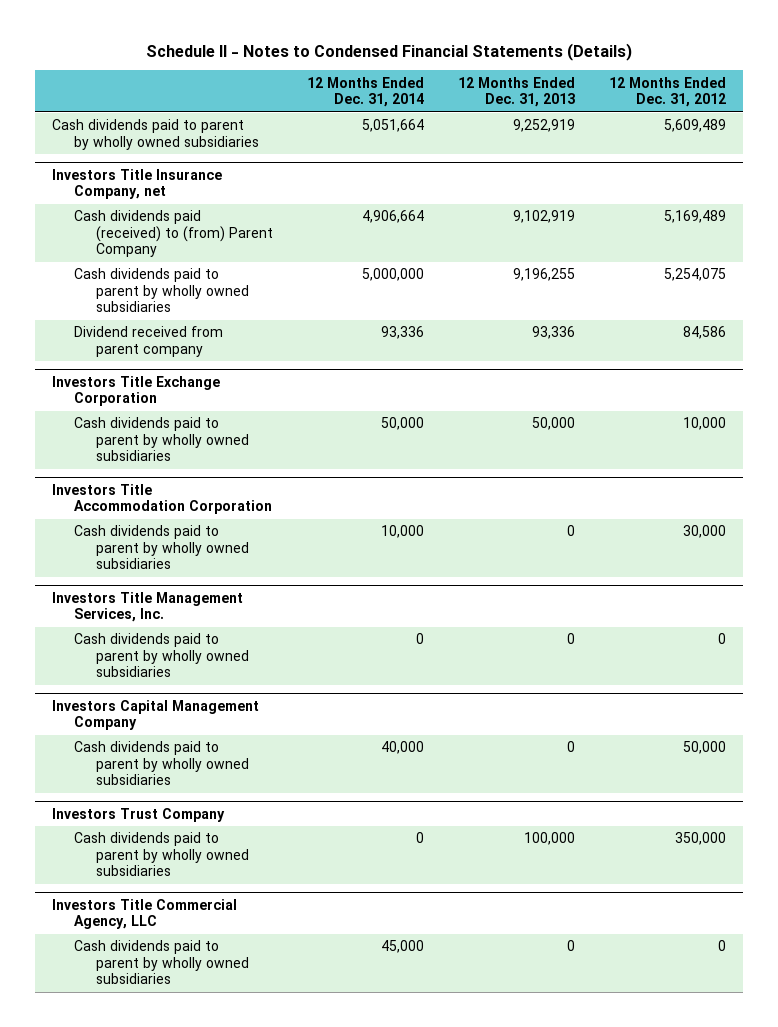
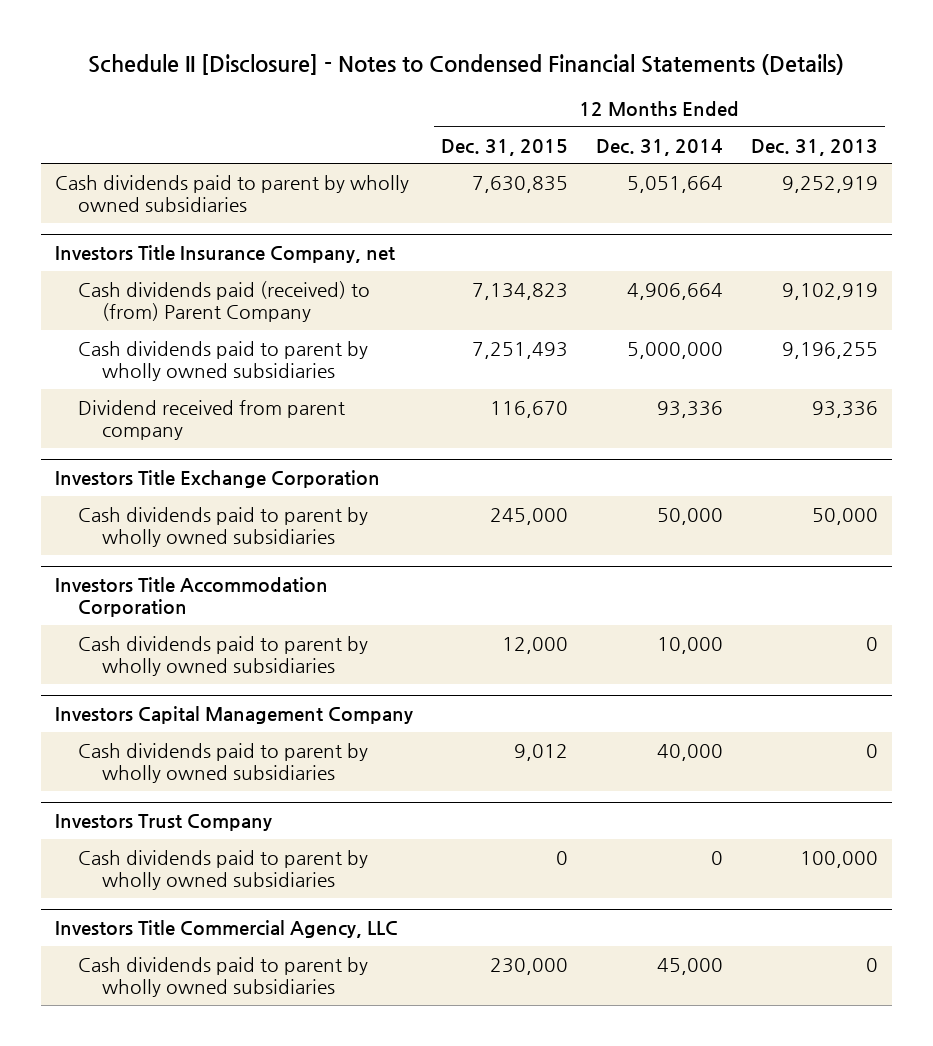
- Schedule II - Notes to Condensed Financial Statements (Details)
+ Schedule II [Disclosure] - Notes to Condensed Financial Statements (Details)
- | 12 Months Ended Dec. 31, 2014 | 12 Months Ended Dec. 31, 2013 | 12 Months Ended Dec. 31, 2012
+ | 12 Months Ended Dec. 31, 2015 | 12 Months Ended Dec. 31, 2014 | 12 Months Ended Dec. 31, 2013
- Investors Title Management Services, Inc.
- Cash dividends paid to parent by wholly owned subsidiaries | 0 | 0 | 0

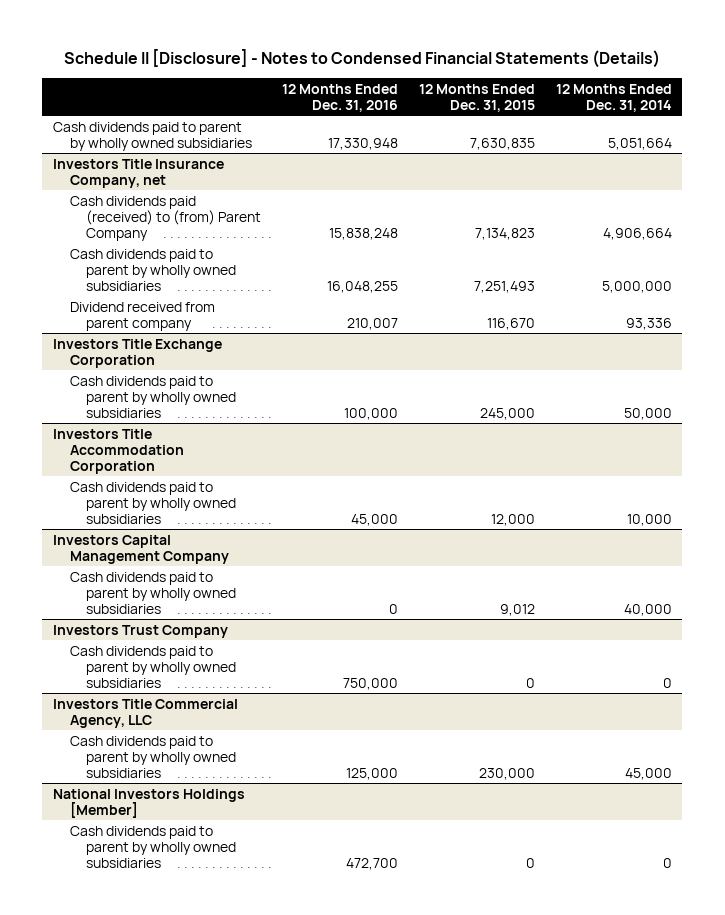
- | 12 Months Ended Dec. 31, 2015 | 12 Months Ended Dec. 31, 2014 | 12 Months Ended Dec. 31, 2013
+ | 12 Months Ended Dec. 31, 2016 | 12 Months Ended Dec. 31, 2015 | 12 Months Ended Dec. 31, 2014
+ National Investors Holdings [Member]
+ Cash dividends paid to parent by wholly owned subsidiaries | 472,700 | 0 | 0

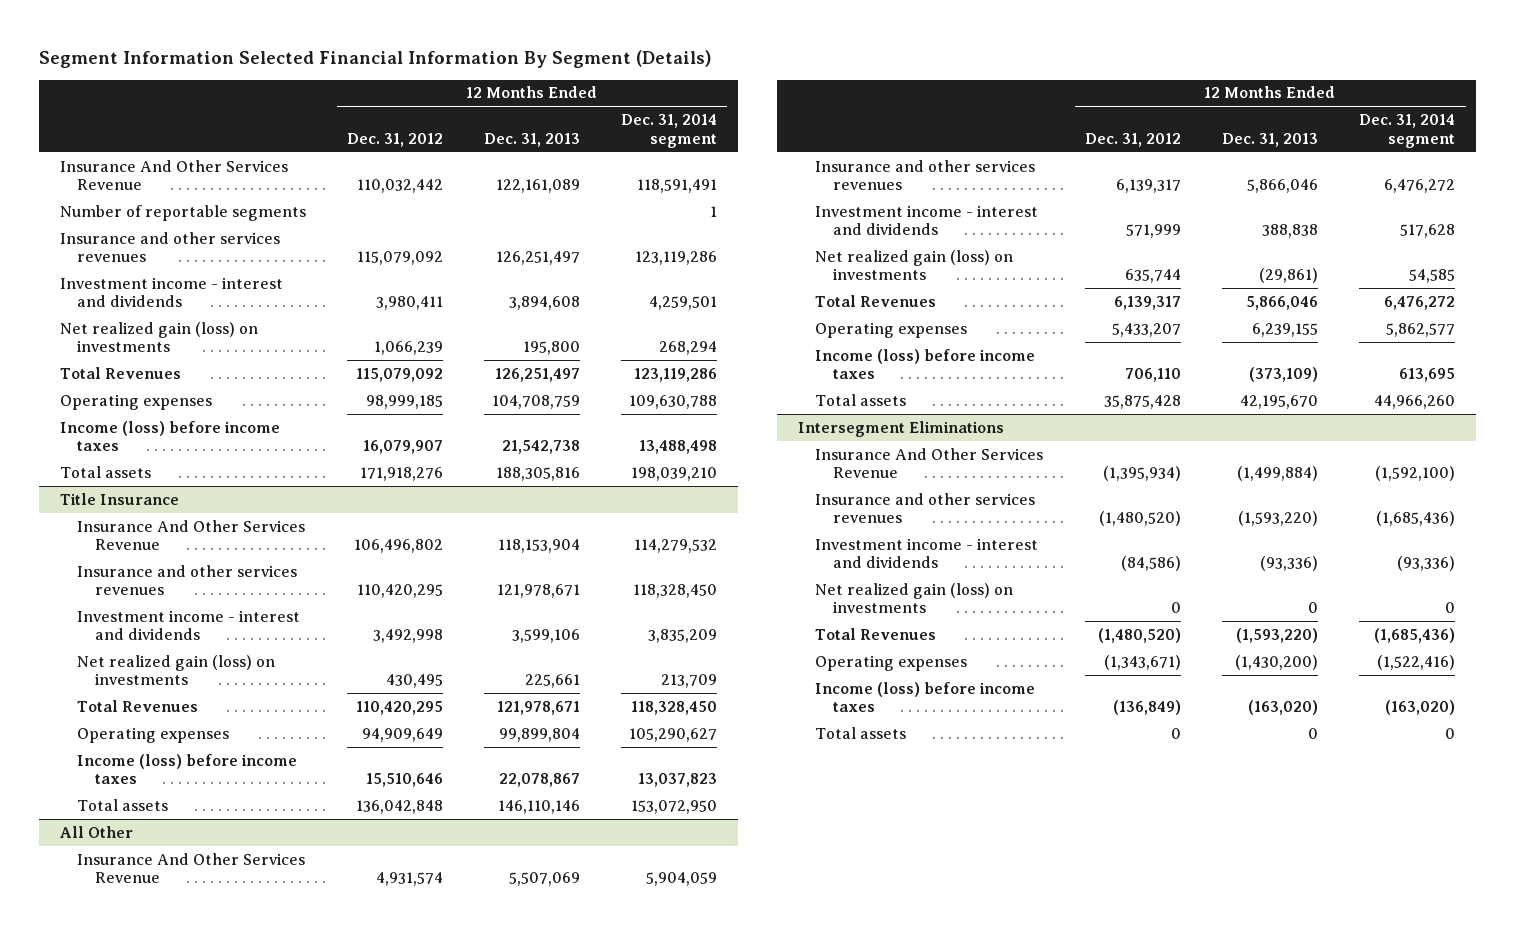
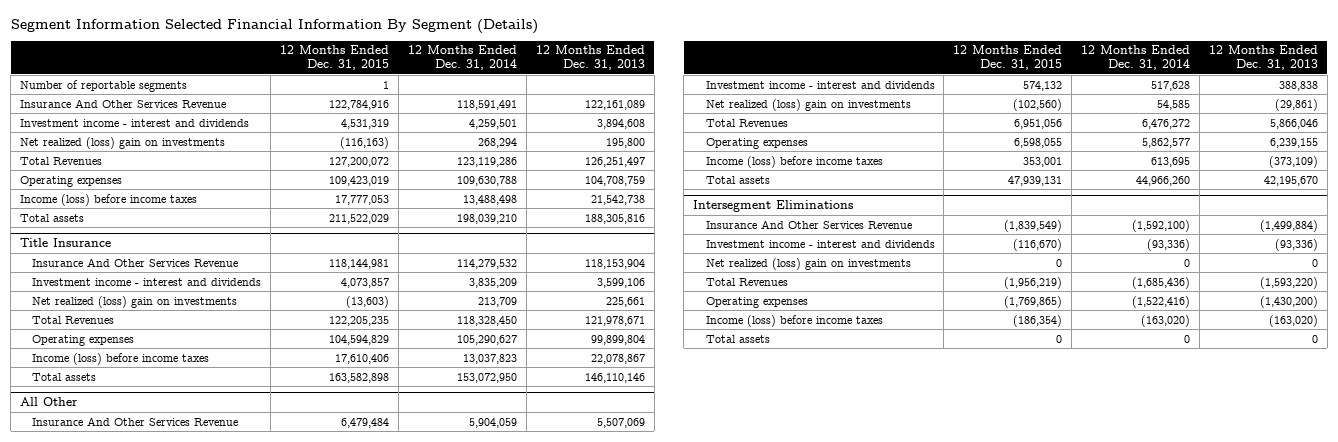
- | 12 Months Ended Dec. 31, 2012 | 12 Months Ended Dec. 31, 2013 | 12 Months Ended Dec. 31, 2014 segment
+ | 12 Months Ended Dec. 31, 2015 | 12 Months Ended Dec. 31, 2014 | 12 Months Ended Dec. 31, 2013
- Insurance and other services revenues | 115,079,092 | 126,251,497 | 123,119,286
moved down: Insurance And Other Services Revenue | 122,784,916 | 118,591,491 | 122,161,089
- Net realized gain (loss) on investments | 1,066,239 | 195,800 | 268,294
+ Net realized (loss) gain on investments | (116,163) | 268,294 | 195,800
@ Title Insurance
- Insurance and other services revenues | 110,420,295 | 121,978,671 | 118,328,450
- Net realized gain (loss) on investments | 430,495 | 225,661 | 213,709
+ Net realized (loss) gain on investments | (13,603) | 213,709 | 225,661
@ All Other
- Insurance and other services revenues | 6,139,317 | 5,866,046 | 6,476,272
- Net realized gain (loss) on investments | 635,744 | (29,861) | 54,585
+ Net realized (loss) gain on investments | (102,560) | 54,585 | (29,861)
@ Intersegment Eliminations
- Insurance and other services revenues | (1,480,520) | (1,593,220) | (1,685,436)
- Net realized gain (loss) on investments | 0 | 0 | 0
+ Net realized (loss) gain on investments | 0 | 0 | 0

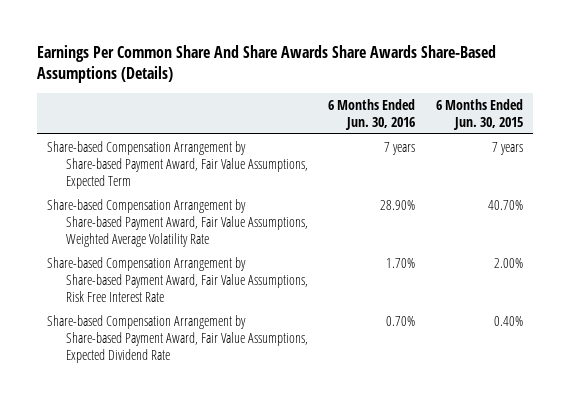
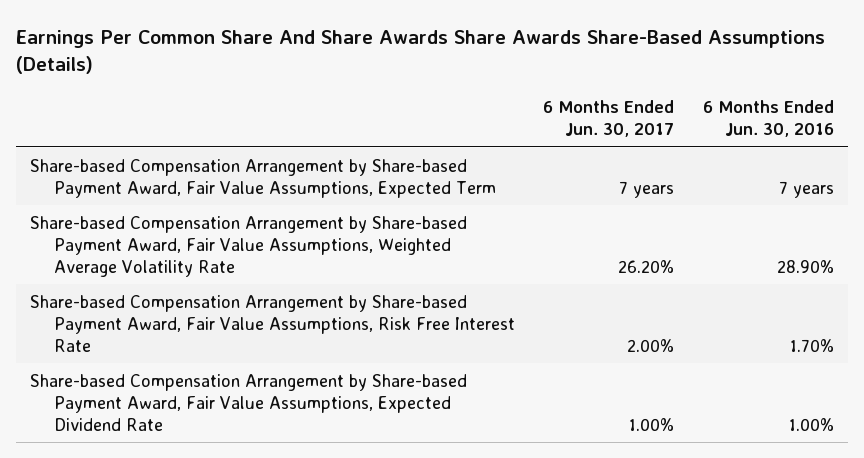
- | 6 Months Ended Jun. 30, 2016 | 6 Months Ended Jun. 30, 2015
+ | 6 Months Ended Jun. 30, 2017 | 6 Months Ended Jun. 30, 2016
- Share-based Compensation Arrangement by Share-based Payment Award, Fair Value Assumptions, Expected Dividend Rate | 0.70% | 0.40%
+ Share-based Compensation Arrangement by Share-based Payment Award, Fair Value Assumptions, Expected Dividend Rate | 1.00% | 1.00%

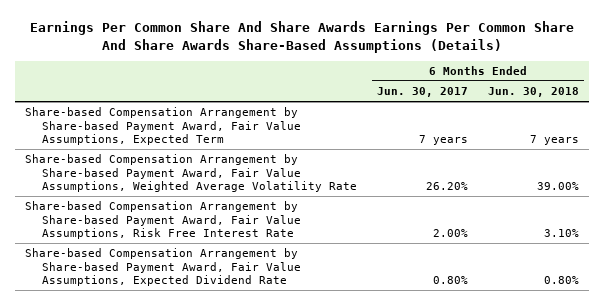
- Earnings Per Common Share And Share Awards Share Awards Share-Based Assumptions (Details)
+ Earnings Per Common Share And Share Awards Earnings Per Common Share And Share Awards Share-Based Assumptions (Details)
- | 6 Months Ended Jun. 30, 2017 | 6 Months Ended Jun. 30, 2016
+ | 6 Months Ended Jun. 30, 2017 | 6 Months Ended Jun. 30, 2018
- Share-based Compensation Arrangement by Share-based Payment Award, Fair Value Assumptions, Expected Dividend Rate | 1.00% | 1.00%
+ Share-based Compensation Arrangement by Share-based Payment Award, Fair Value Assumptions, Expected Dividend Rate | 0.80% | 0.80%

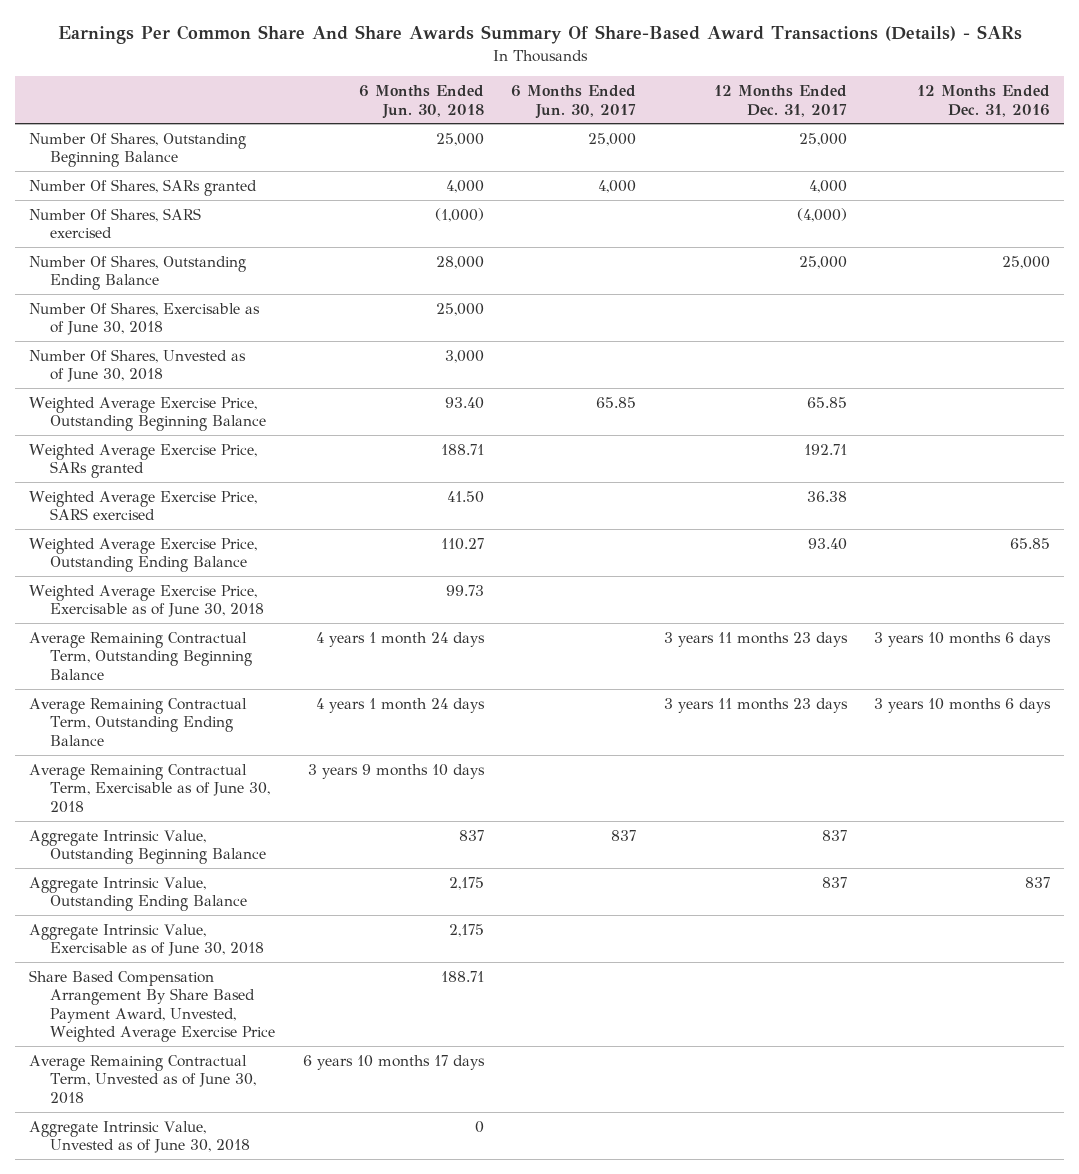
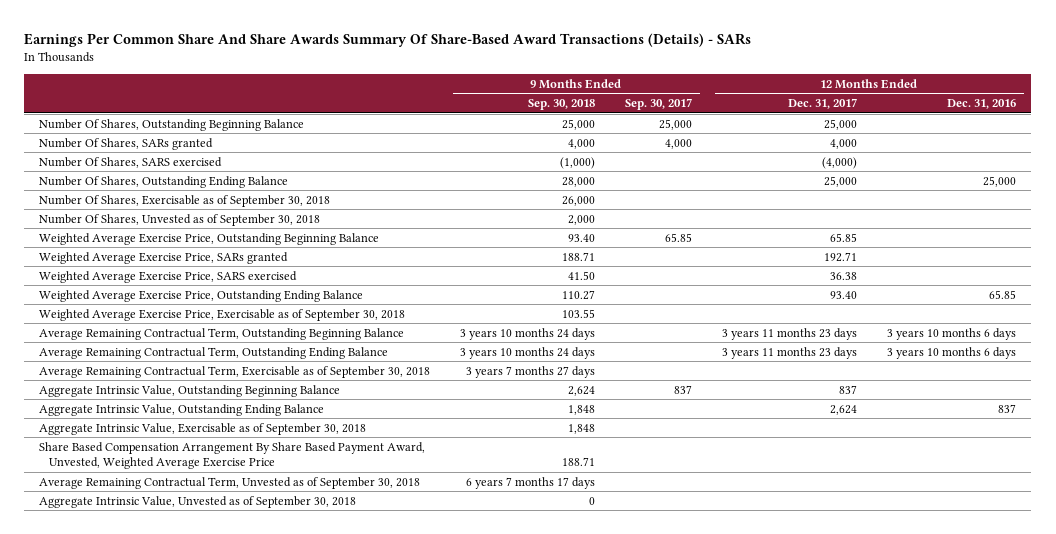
- | 6 Months Ended Jun. 30, 2018 | 6 Months Ended Jun. 30, 2017 | 12 Months Ended Dec. 31, 2017 | 12 Months Ended Dec. 31, 2016
+ | 9 Months Ended Sep. 30, 2018 | 9 Months Ended Sep. 30, 2017 | 12 Months Ended Dec. 31, 2017 | 12 Months Ended Dec. 31, 2016
- Number Of Shares, Exercisable as of June 30, 2018 | 25,000 | | |
- Number Of Shares, Unvested as of June 30, 2018 | 3,000 | | |
+ Number Of Shares, Exercisable as of September 30, 2018 | 26,000 | | |
+ Number Of Shares, Unvested as of September 30, 2018 | 2,000 | | |
- Weighted Average Exercise Price, Exercisable as of June 30, 2018 | 99.73 | | |
+ Weighted Average Exercise Price, Exercisable as of September 30, 2018 | 103.55 | | |
- Average Remaining Contractual Term, Exercisable as of June 30, 2018 | 3 years 9 months 10 days | | |
+ Average Remaining Contractual Term, Exercisable as of September 30, 2018 | 3 years 7 months 27 days | | |
- Aggregate Intrinsic Value, Outstanding Ending Balance | 2,175 | | 837 | 837
- Aggregate Intrinsic Value, Exercisable as of June 30, 2018 | 2,175 | | |
+ Aggregate Intrinsic Value, Outstanding Ending Balance | 1,848 | | 2,624 | 837
+ Aggregate Intrinsic Value, Exercisable as of September 30, 2018 | 1,848 | | |
- Average Remaining Contractual Term, Unvested as of June 30, 2018 | 6 years 10 months 17 days | | |
- Aggregate Intrinsic Value, Unvested as of June 30, 2018 | 0 | | |
+ Average Remaining Contractual Term, Unvested as of September 30, 2018 | 6 years 7 months 17 days | | |
+ Aggregate Intrinsic Value, Unvested as of September 30, 2018 | 0 | | |

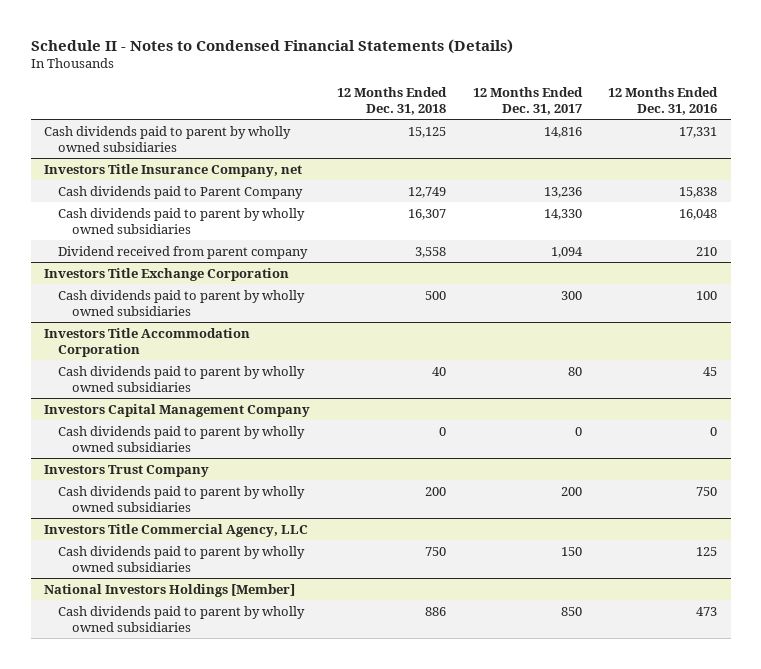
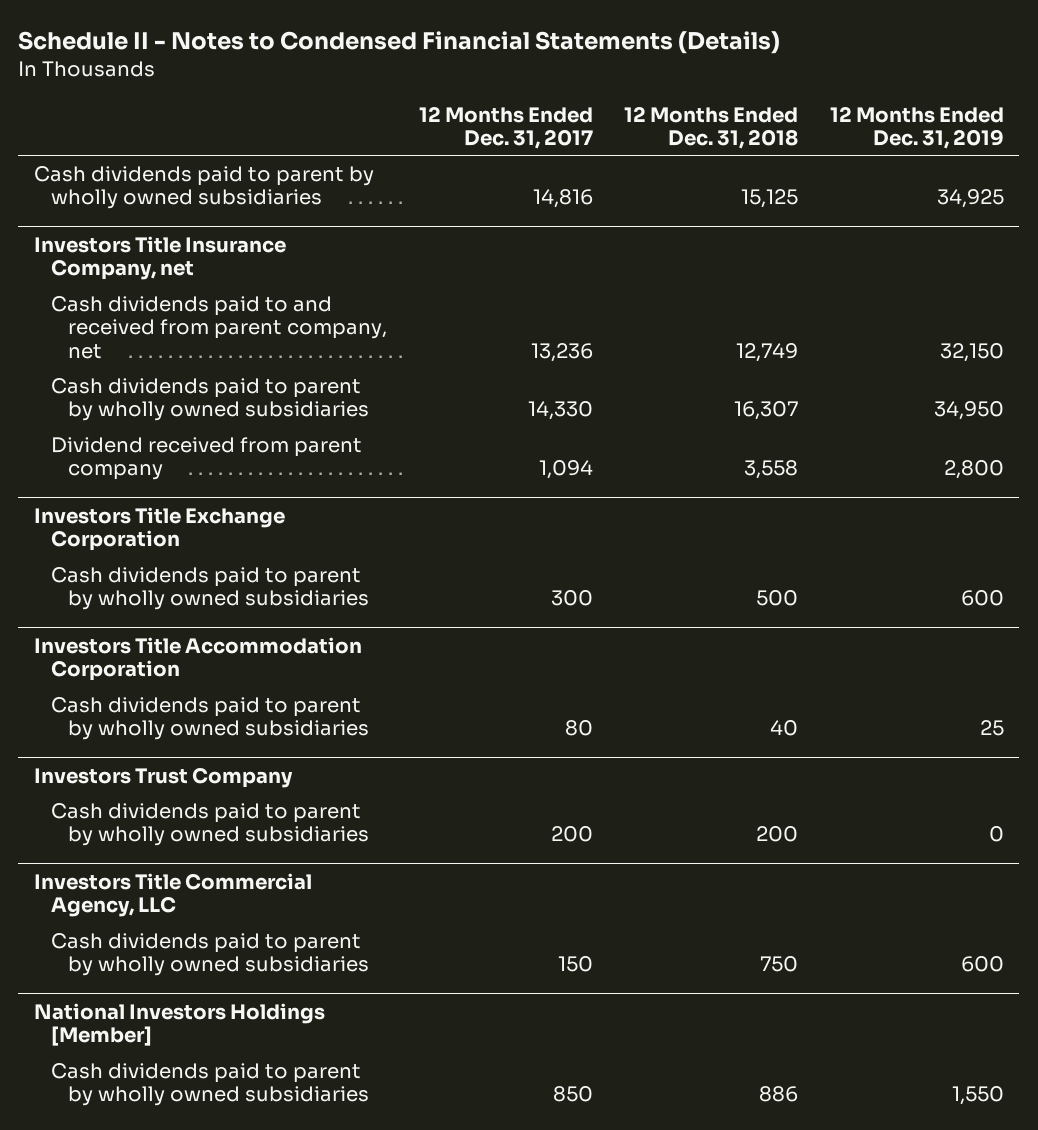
- | 12 Months Ended Dec. 31, 2018 | 12 Months Ended Dec. 31, 2017 | 12 Months Ended Dec. 31, 2016
+ | 12 Months Ended Dec. 31, 2017 | 12 Months Ended Dec. 31, 2018 | 12 Months Ended Dec. 31, 2019
@ Investors Title Insurance Company, net
- Cash dividends paid to Parent Company | 12,749 | 13,236 | 15,838
+ Cash dividends paid to and received from parent company, net | 13,236 | 12,749 | 32,150
- Investors Capital Management Company
- Cash dividends paid to parent by wholly owned subsidiaries | 0 | 0 | 0

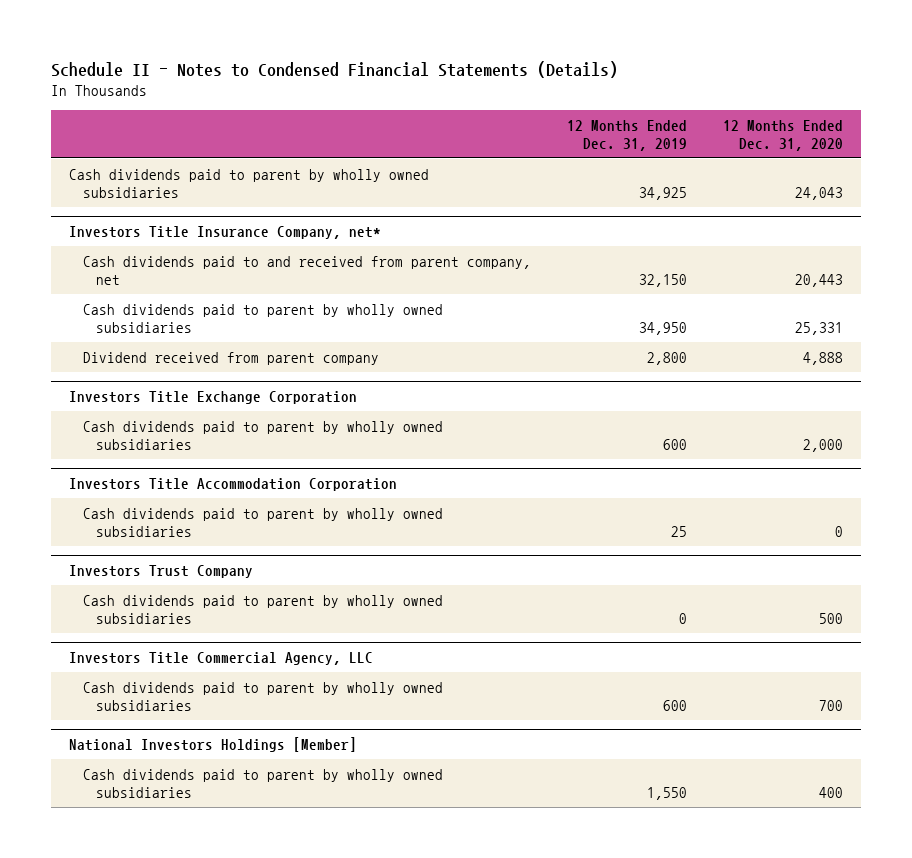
- | 12 Months Ended Dec. 31, 2017 | 12 Months Ended Dec. 31, 2018 | 12 Months Ended Dec. 31, 2019
+ | 12 Months Ended Dec. 31, 2019 | 12 Months Ended Dec. 31, 2020
- Investors Title Insurance Company, net
+ Investors Title Insurance Company, net*

